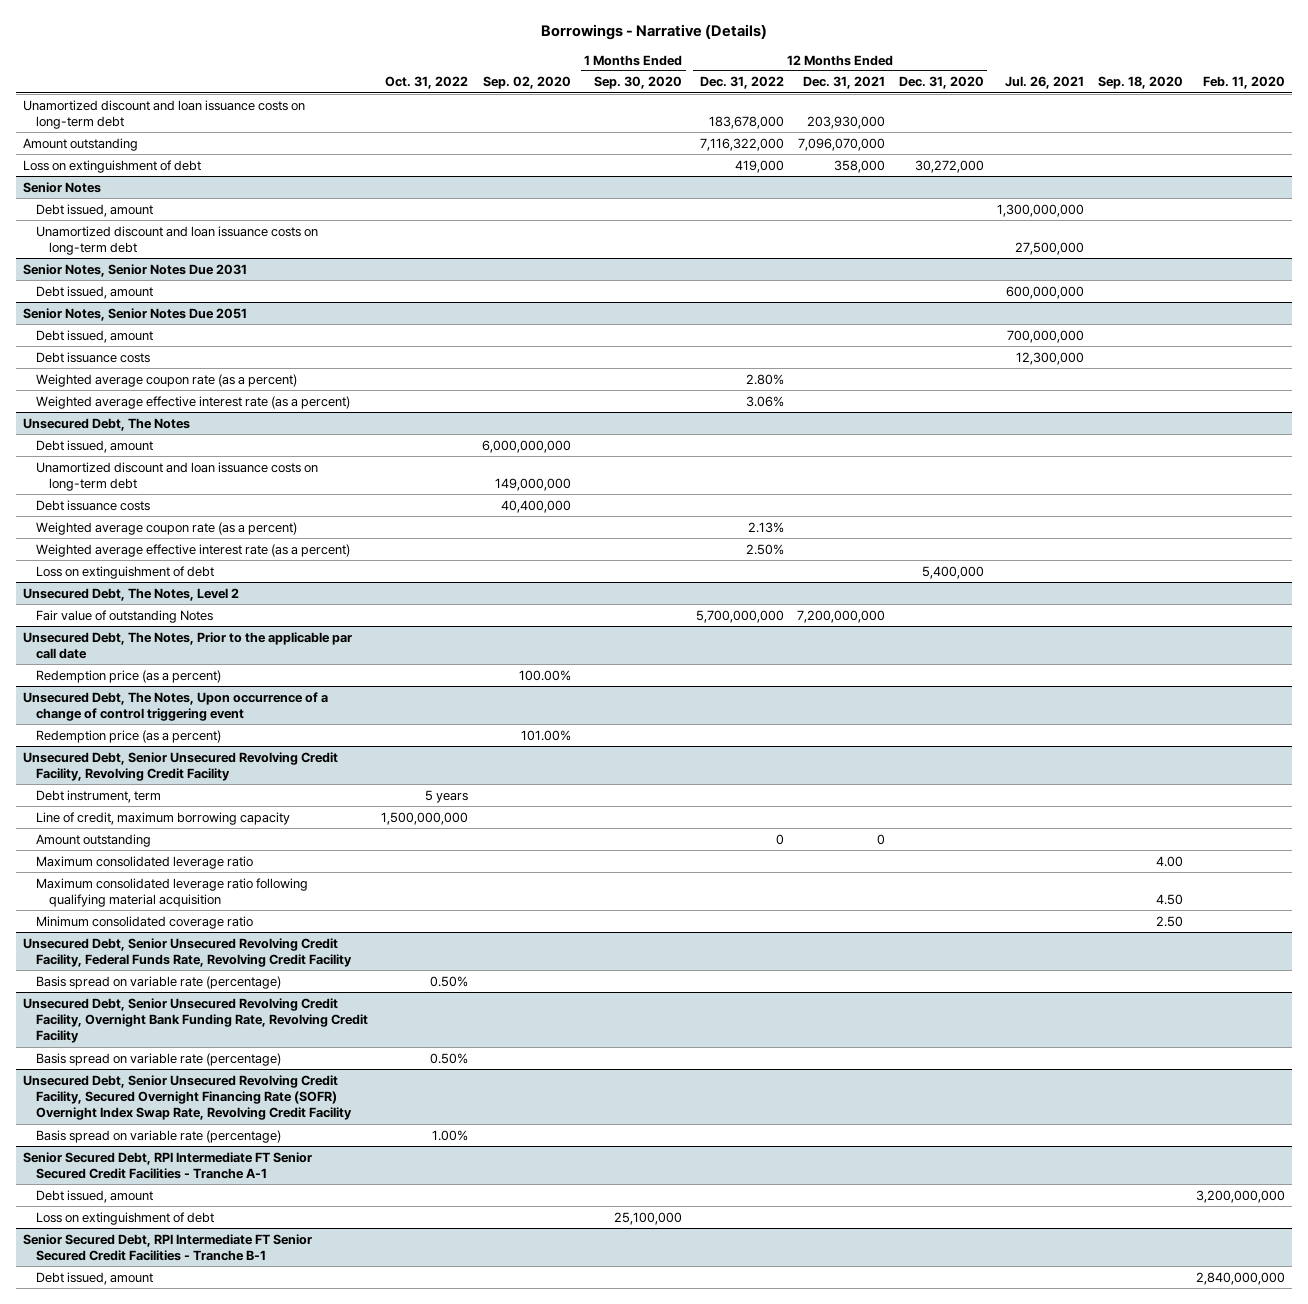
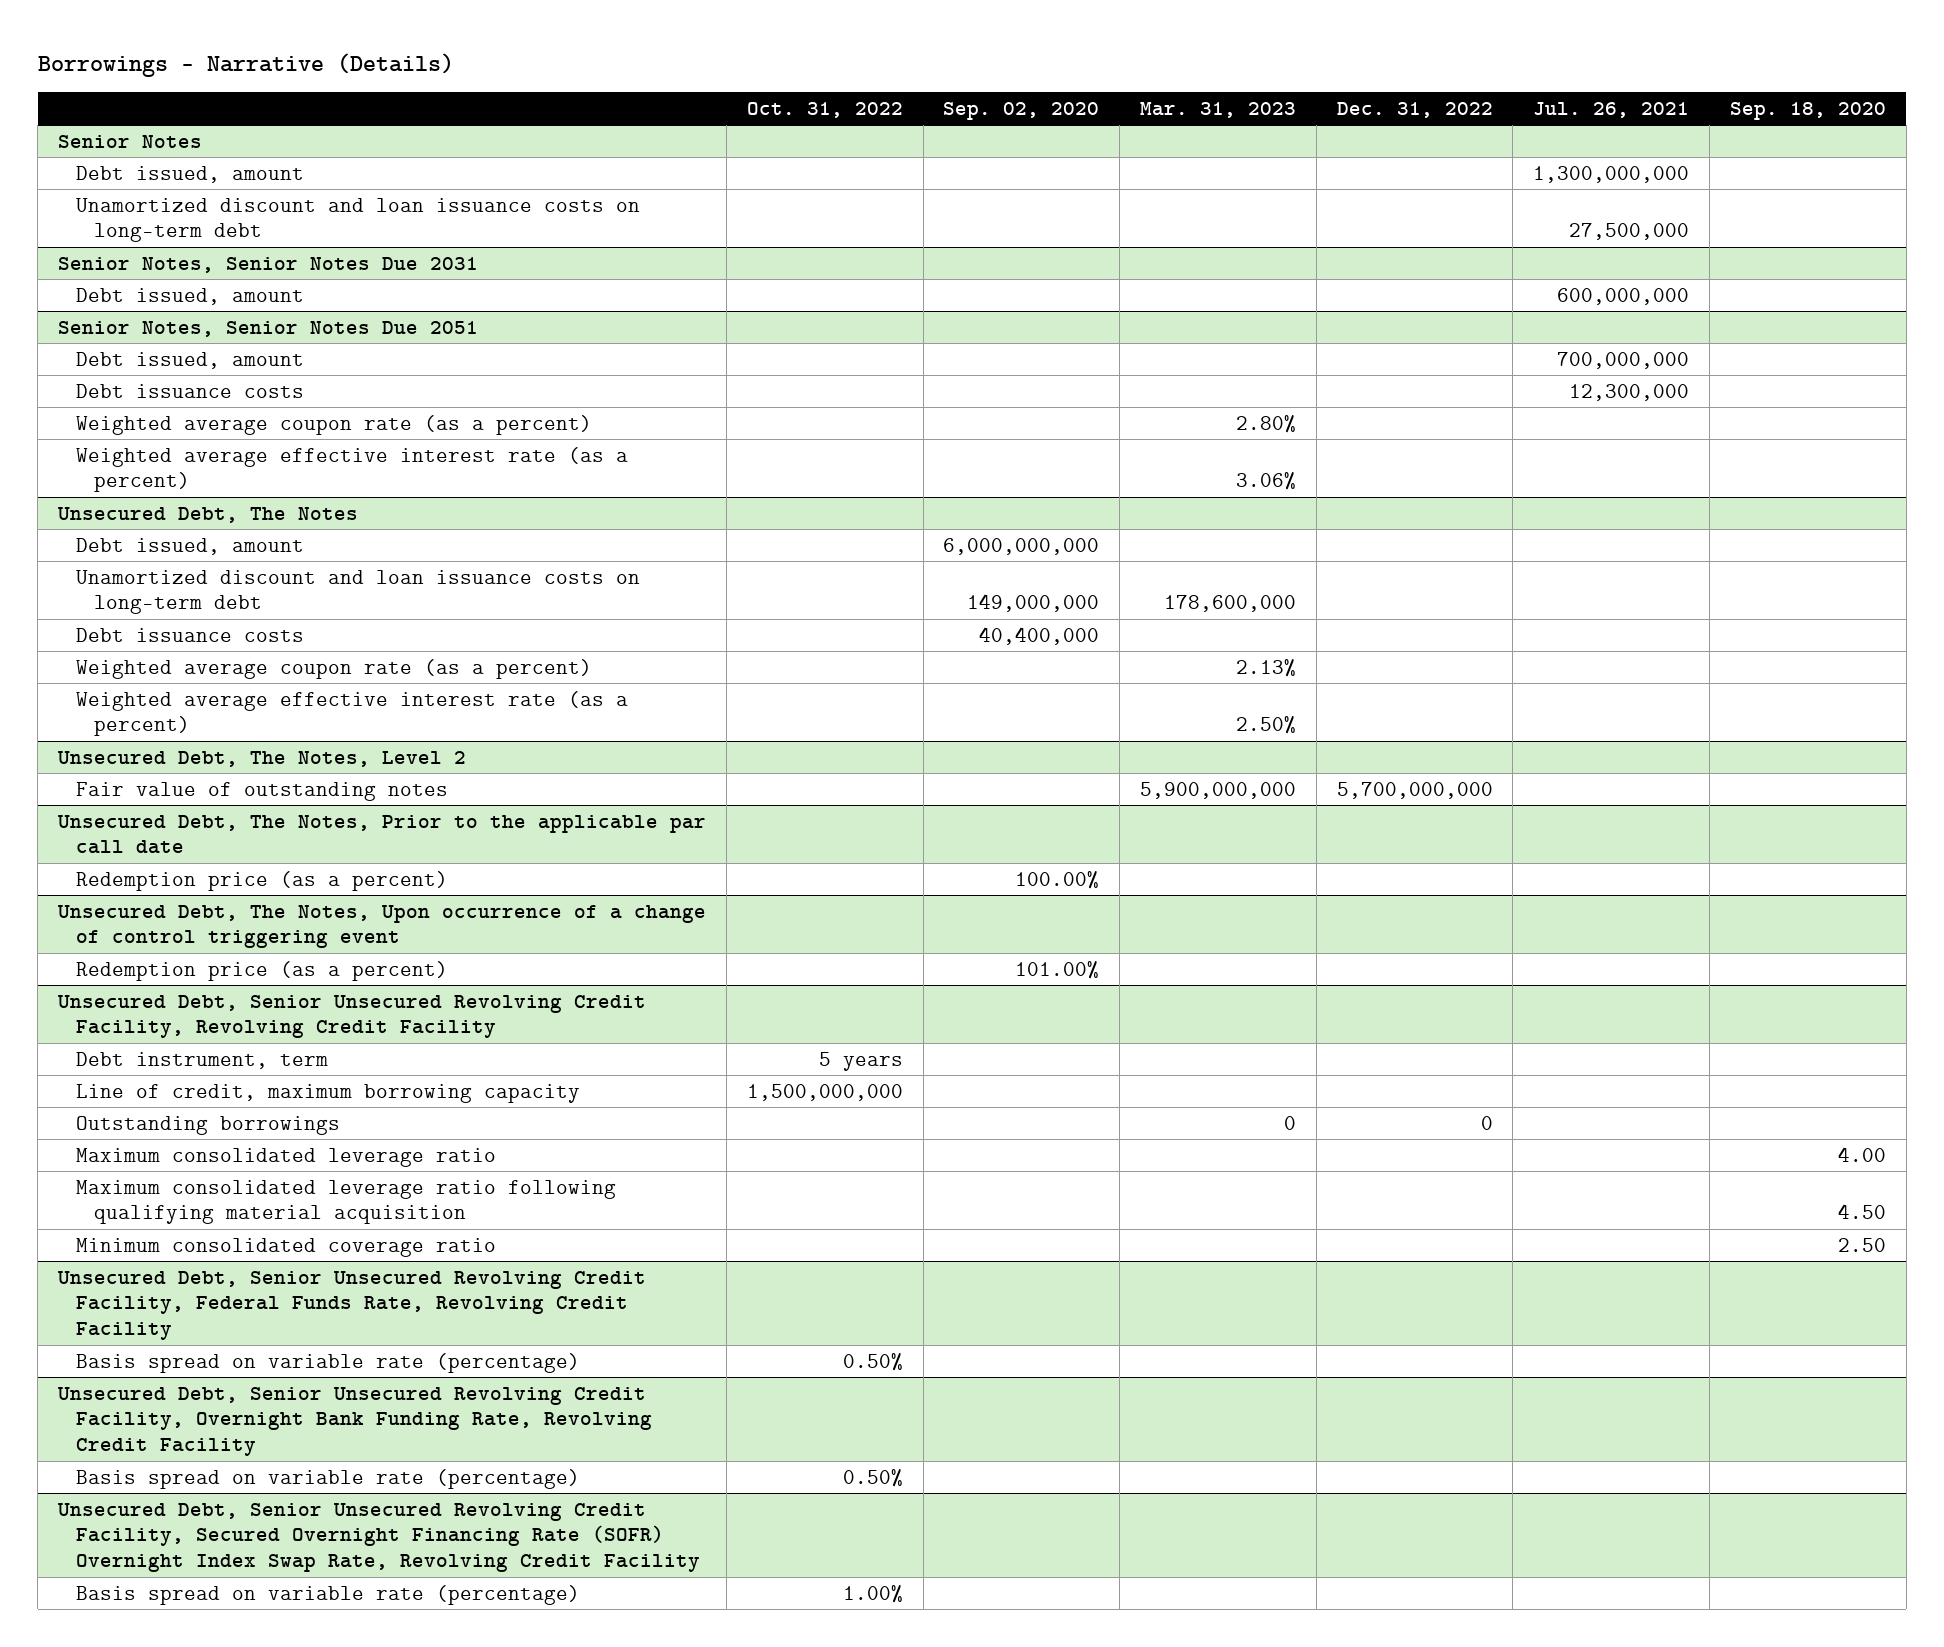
- | Oct. 31, 2022 | Sep. 02, 2020 | 1 Months Ended Sep. 30, 2020 | 12 Months Ended Dec. 31, 2022 | 12 Months Ended Dec. 31, 2021 | 12 Months Ended Dec. 31, 2020 | Jul. 26, 2021 | Sep. 18, 2020 | Feb. 11, 2020
+ | Oct. 31, 2022 | Sep. 02, 2020 | Mar. 31, 2023 | Dec. 31, 2022 | Jul. 26, 2021 | Sep. 18, 2020
- Unamortized discount and loan issuance costs on long-term debt | | | | 183,678,000 | 203,930,000 | | | |
- Amount outstanding | | | | 7,116,322,000 | 7,096,070,000 | | | |
- Loss on extinguishment of debt | | | | 419,000 | 358,000 | 30,272,000 | | |
@ Unsecured Debt, The Notes
- Loss on extinguishment of debt | | | | | | 5,400,000 | | |
@ Unsecured Debt, The Notes, Level 2
- Fair value of outstanding Notes | | | | 5,700,000,000 | 7,200,000,000 | | | |
+ Fair value of outstanding notes | | | 5,900,000,000 | 5,700,000,000 | |
@ Unsecured Debt, Senior Unsecured Revolving Credit Facility, Revolving Credit Facility
- Amount outstanding | | | | 0 | 0 | | | |
+ Outstanding borrowings | | | 0 | 0 | |
- Senior Secured Debt, RPI Intermediate FT Senior Secured Credit Facilities - Tranche A-1
- Debt issued, amount | | | | | | | | | 3,200,000,000
- Loss on extinguishment of debt | | | 25,100,000 | | | | | |
- Senior Secured Debt, RPI Intermediate FT Senior Secured Credit Facilities - Tranche B-1
- Debt issued, amount | | | | | | | | | 2,840,000,000

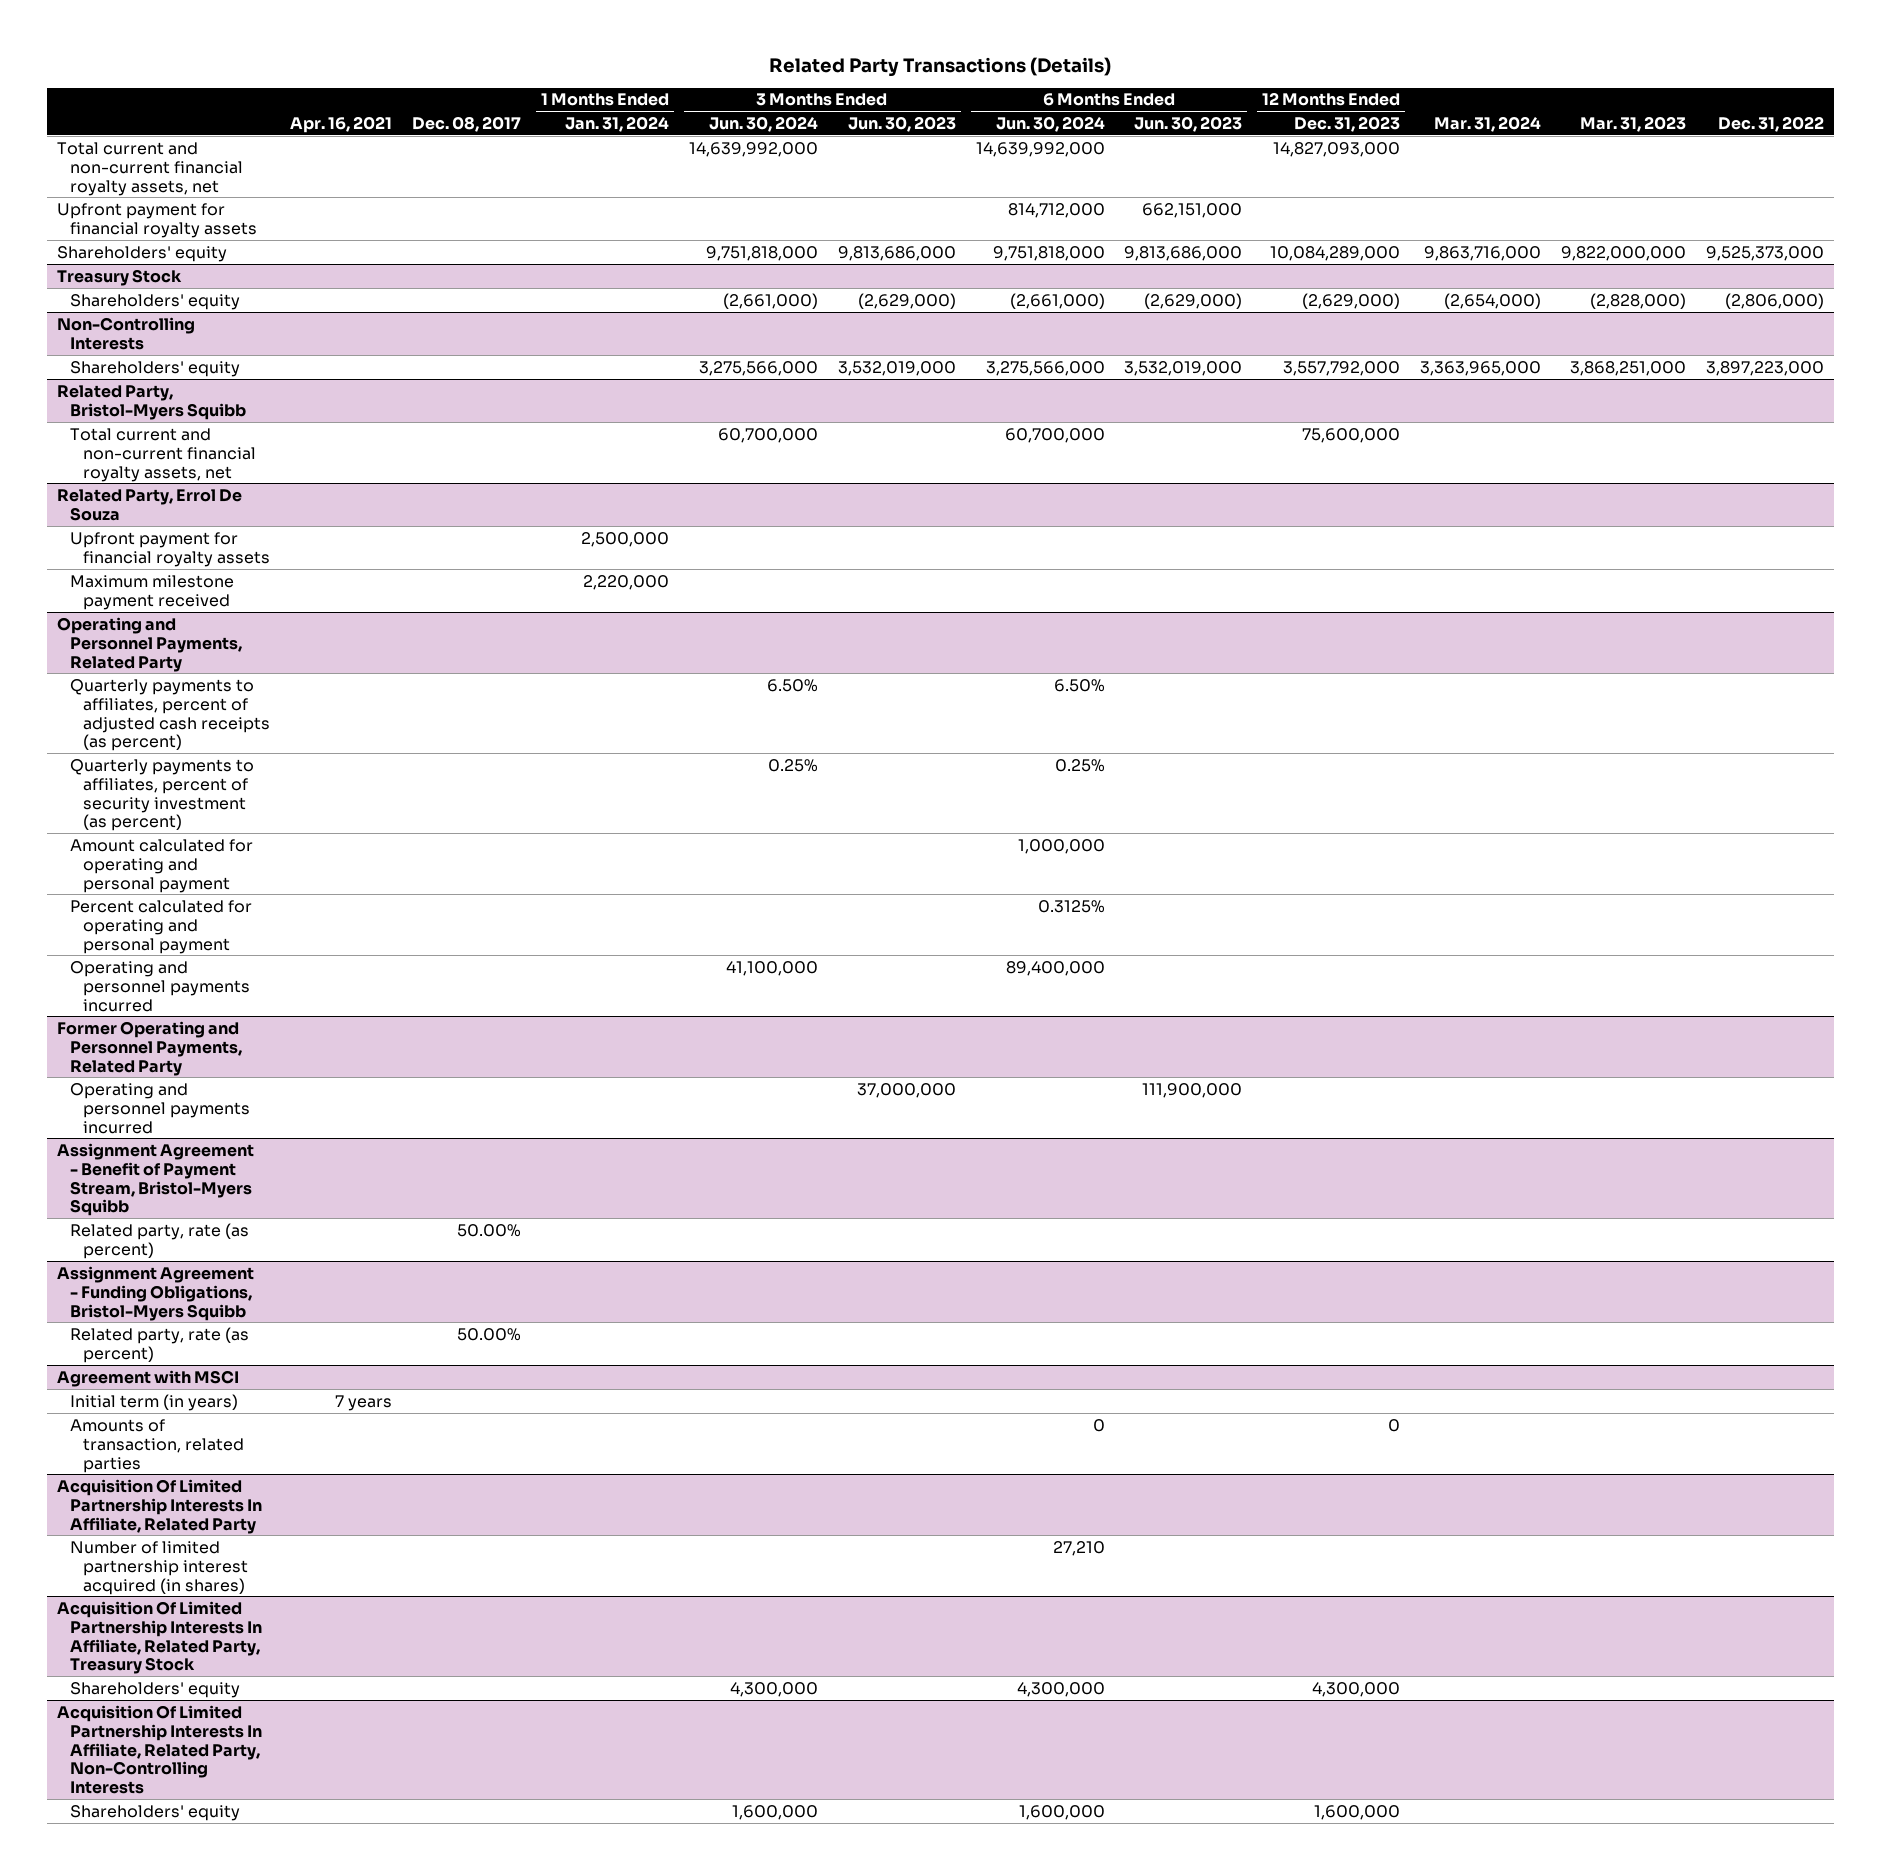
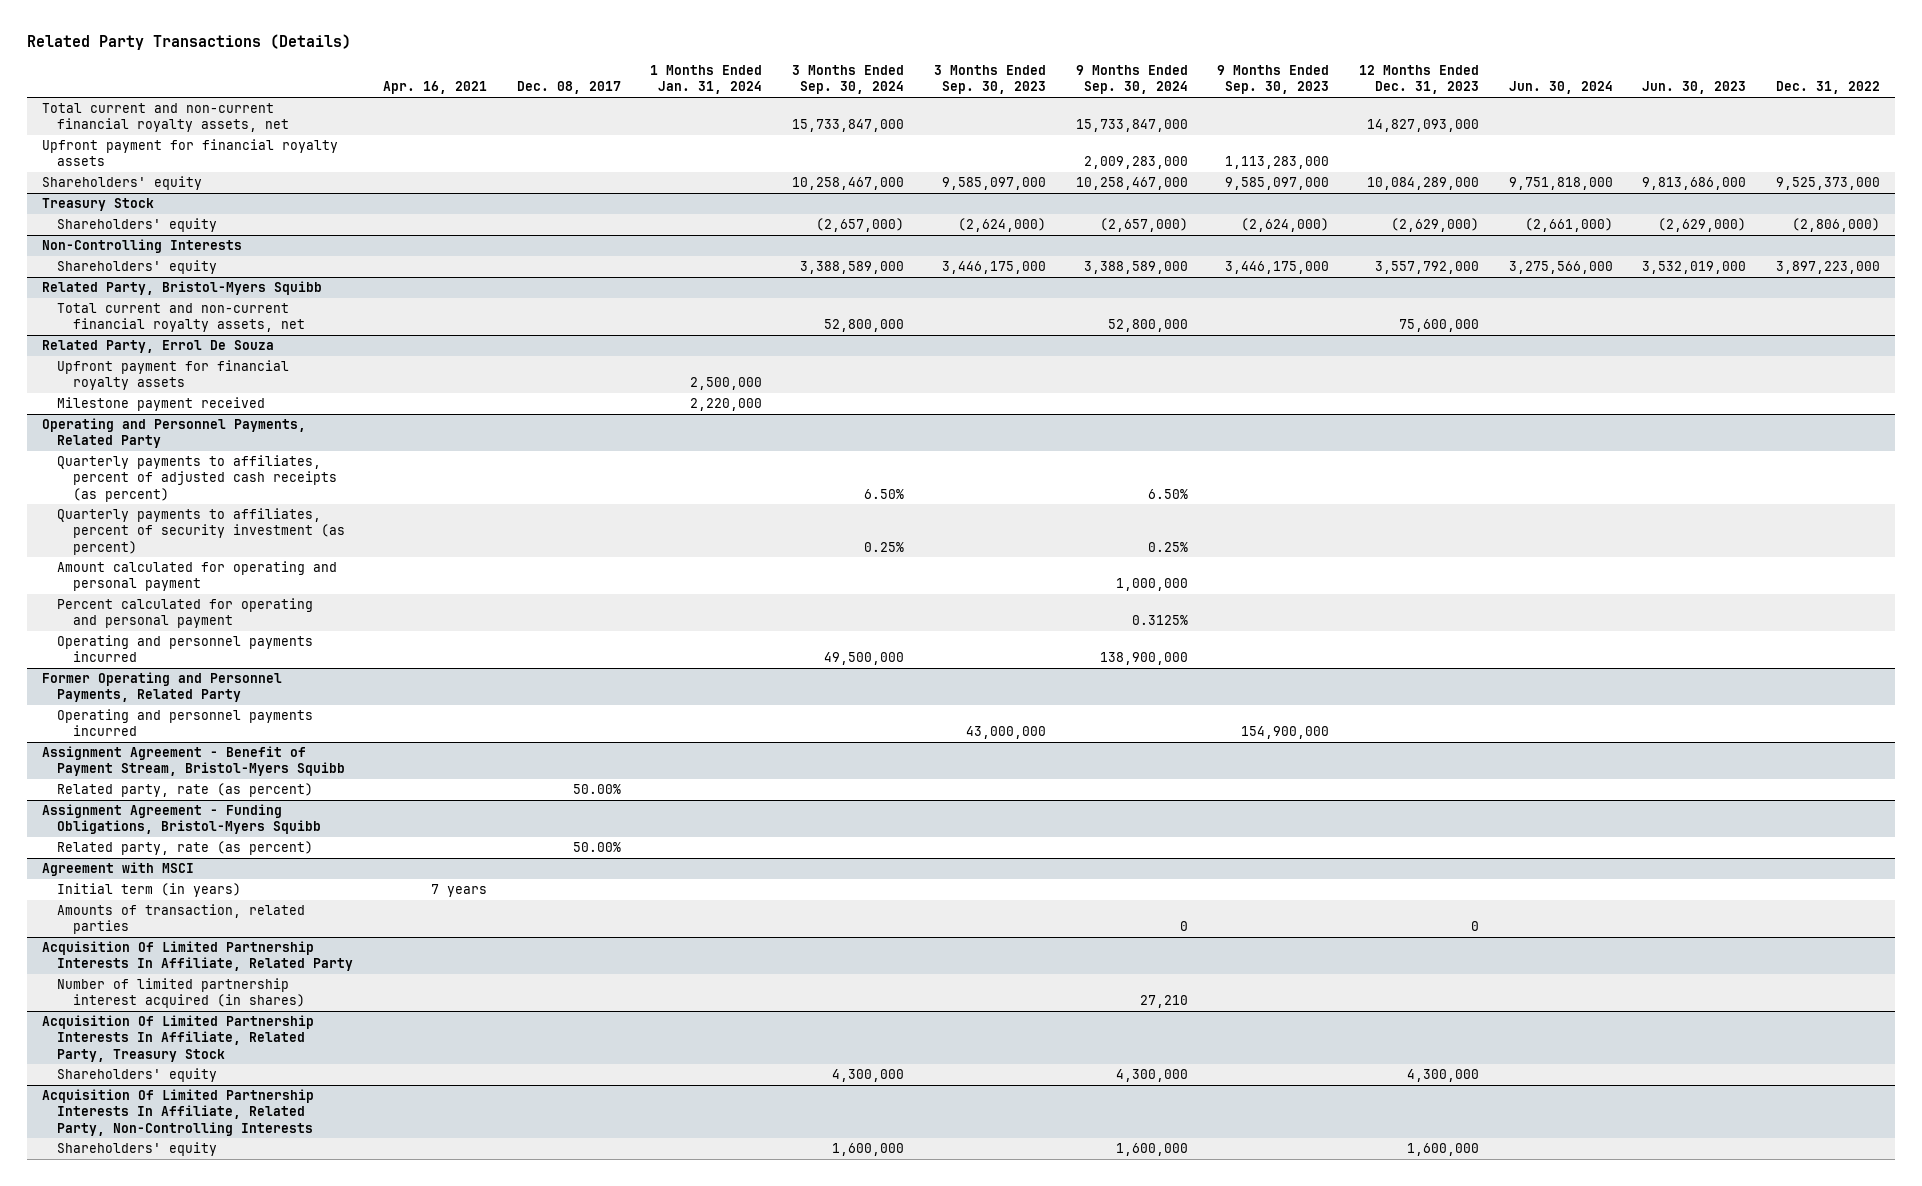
- | Apr. 16, 2021 | Dec. 08, 2017 | 1 Months Ended Jan. 31, 2024 | 3 Months Ended Jun. 30, 2024 | 3 Months Ended Jun. 30, 2023 | 6 Months Ended Jun. 30, 2024 | 6 Months Ended Jun. 30, 2023 | 12 Months Ended Dec. 31, 2023 | Mar. 31, 2024 | Mar. 31, 2023 | Dec. 31, 2022
+ | Apr. 16, 2021 | Dec. 08, 2017 | 1 Months Ended Jan. 31, 2024 | 3 Months Ended Sep. 30, 2024 | 3 Months Ended Sep. 30, 2023 | 9 Months Ended Sep. 30, 2024 | 9 Months Ended Sep. 30, 2023 | 12 Months Ended Dec. 31, 2023 | Jun. 30, 2024 | Jun. 30, 2023 | Dec. 31, 2022
@ Related Party, Errol De Souza
- Maximum milestone payment received | | | 2,220,000 | | | | | | | |
+ Milestone payment received | | | 2,220,000 | | | | | | | |

